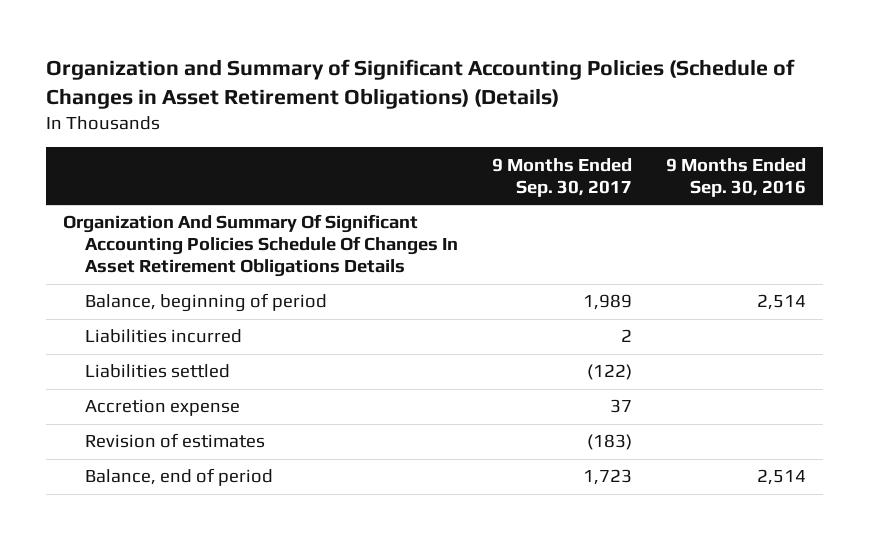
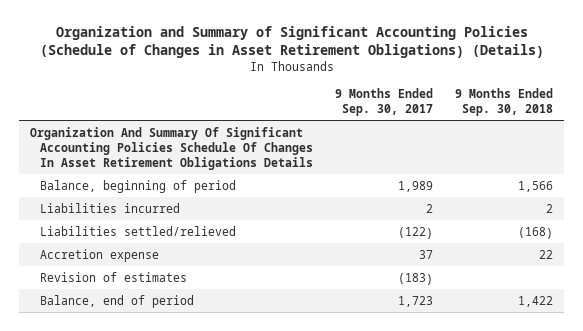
- | 9 Months Ended Sep. 30, 2017 | 9 Months Ended Sep. 30, 2016
+ | 9 Months Ended Sep. 30, 2017 | 9 Months Ended Sep. 30, 2018
- Liabilities settled | (122) |
+ Liabilities settled/relieved | (122) | (168)

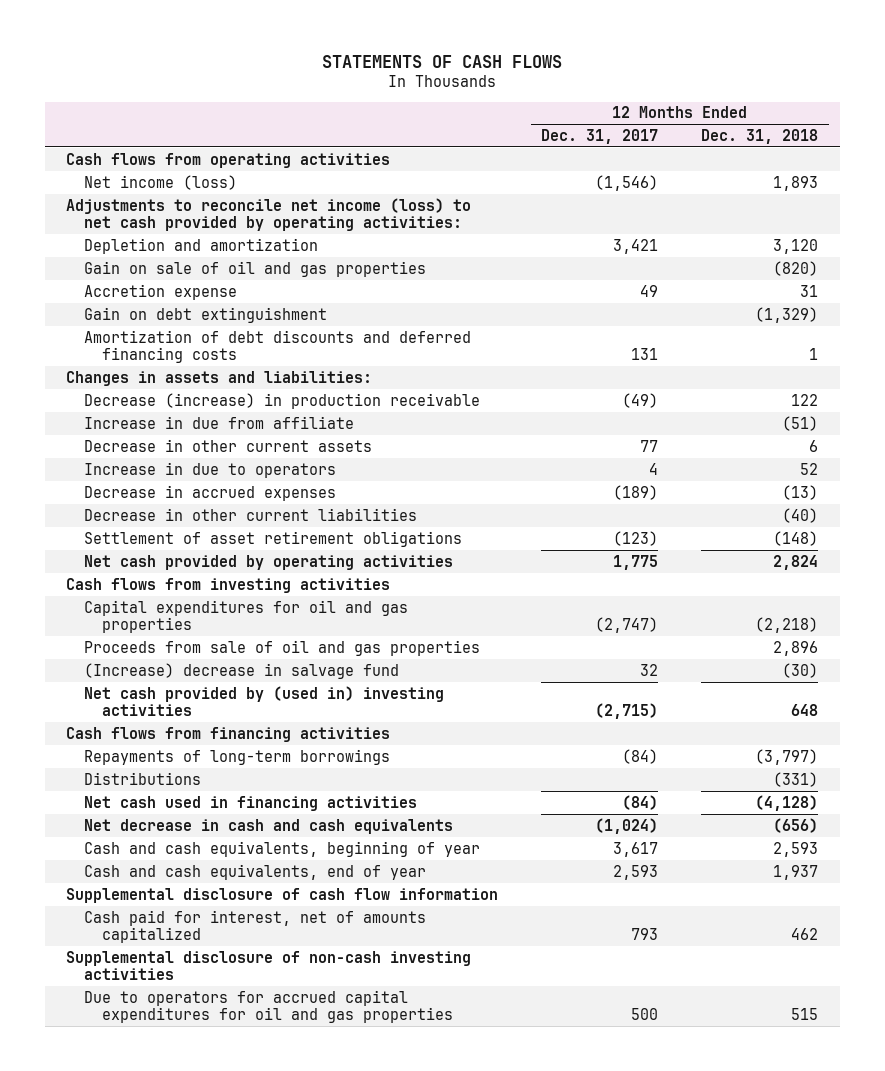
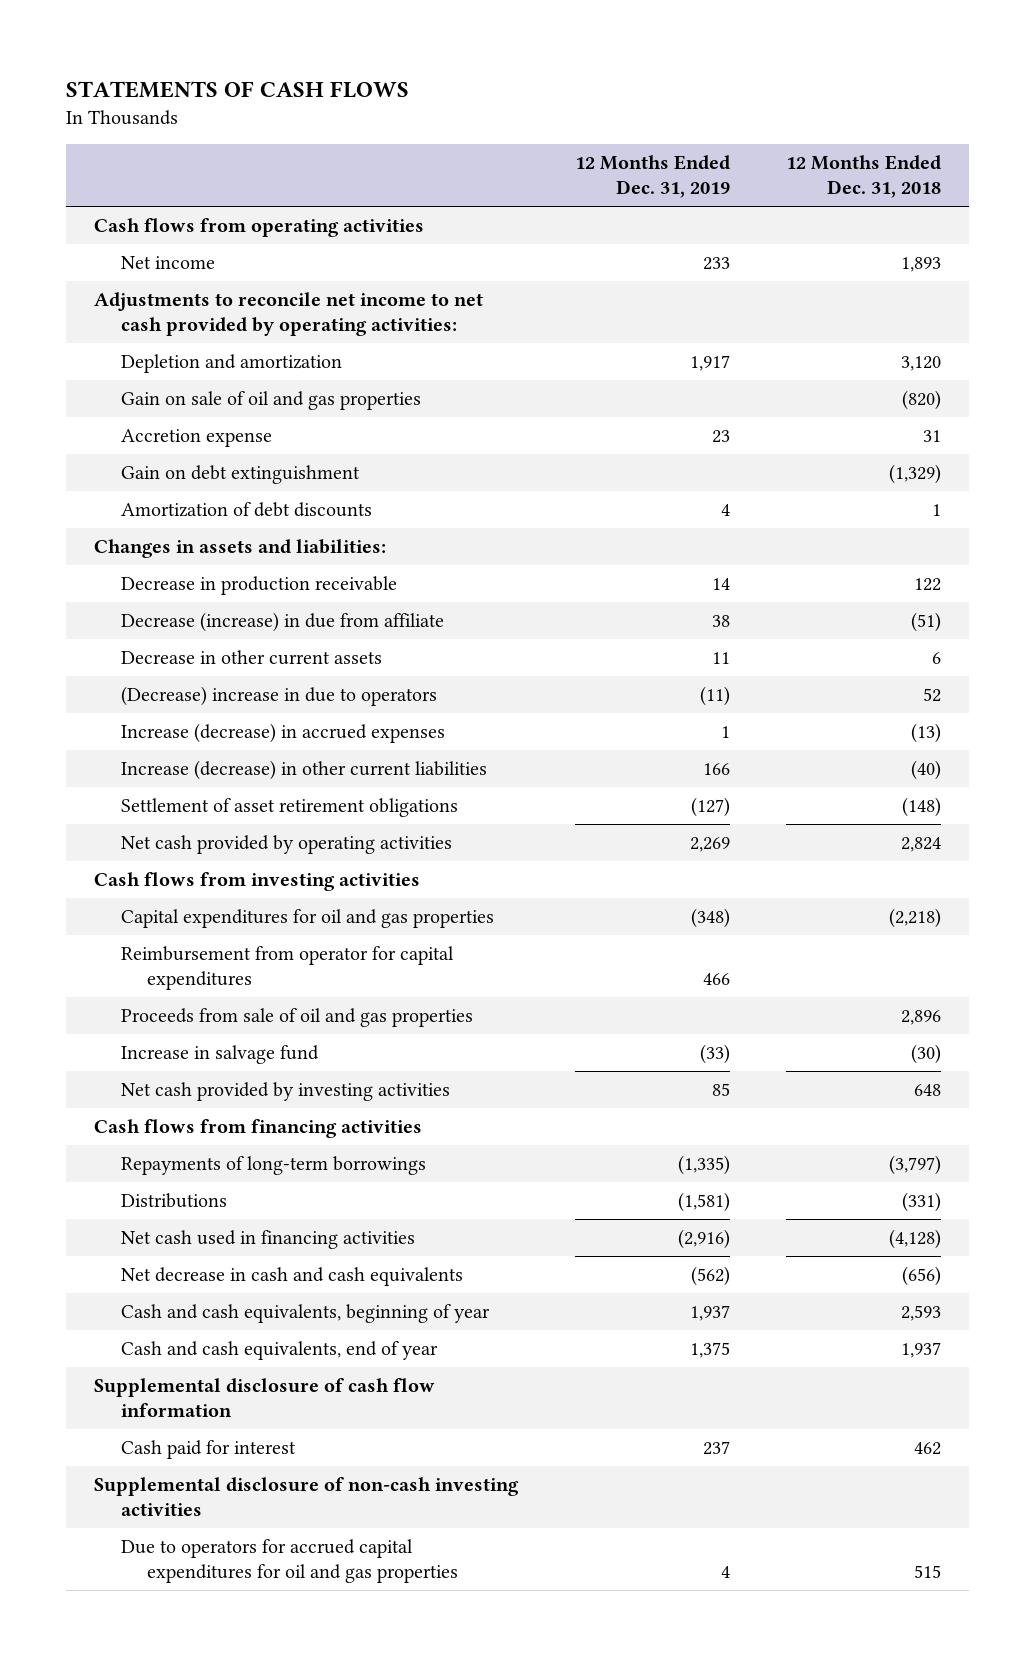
- | 12 Months Ended Dec. 31, 2017 | 12 Months Ended Dec. 31, 2018
+ | 12 Months Ended Dec. 31, 2019 | 12 Months Ended Dec. 31, 2018
- Net income (loss) | (1,546) | 1,893
- Adjustments to reconcile net income (loss) to net cash provided by operating activities:
+ Net income | 233 | 1,893
+ Adjustments to reconcile net income to net cash provided by operating activities:
- Amortization of debt discounts and deferred financing costs | 131 | 1
+ Amortization of debt discounts | 4 | 1
- Decrease (increase) in production receivable | (49) | 122
- Increase in due from affiliate | | (51)
+ Decrease in production receivable | 14 | 122
+ Decrease (increase) in due from affiliate | 38 | (51)
- Increase in due to operators | 4 | 52
- Decrease in accrued expenses | (189) | (13)
- Decrease in other current liabilities | | (40)
+ (Decrease) increase in due to operators | (11) | 52
+ Increase (decrease) in accrued expenses | 1 | (13)
+ Increase (decrease) in other current liabilities | 166 | (40)
+ Reimbursement from operator for capital expenditures | 466 |
- (Increase) decrease in salvage fund | 32 | (30)
- Net cash provided by (used in) investing activities | (2,715) | 648
+ Increase in salvage fund | (33) | (30)
+ Net cash provided by investing activities | 85 | 648
- Cash paid for interest, net of amounts capitalized | 793 | 462
+ Cash paid for interest | 237 | 462

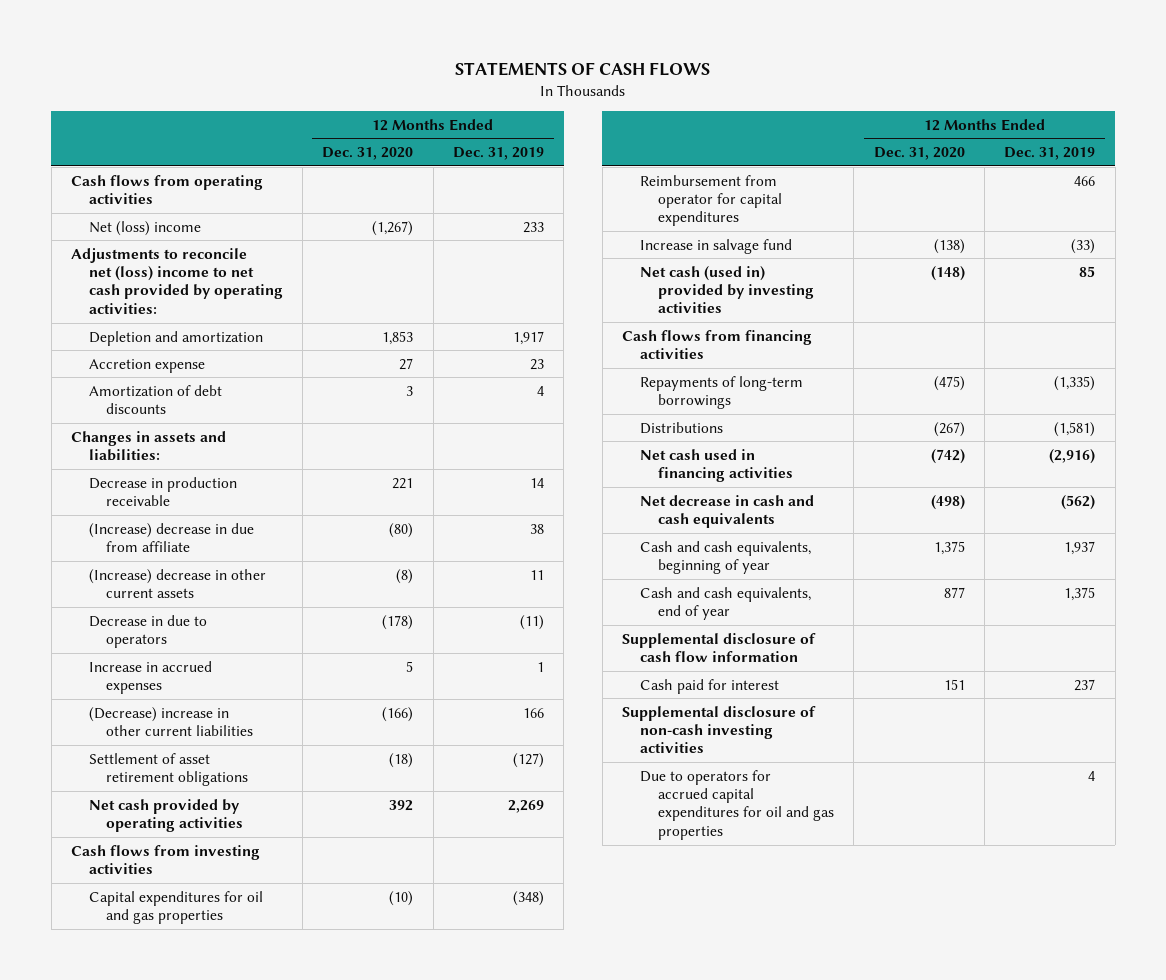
- | 12 Months Ended Dec. 31, 2019 | 12 Months Ended Dec. 31, 2018
+ | 12 Months Ended Dec. 31, 2020 | 12 Months Ended Dec. 31, 2019
- Net income | 233 | 1,893
- Adjustments to reconcile net income to net cash provided by operating activities:
+ Net (loss) income | (1,267) | 233
+ Adjustments to reconcile net (loss) income to net cash provided by operating activities:
- Gain on sale of oil and gas properties | | (820)
- Gain on debt extinguishment | | (1,329)
- Decrease (increase) in due from affiliate | 38 | (51)
- Decrease in other current assets | 11 | 6
- (Decrease) increase in due to operators | (11) | 52
- Increase (decrease) in accrued expenses | 1 | (13)
- Increase (decrease) in other current liabilities | 166 | (40)
+ (Increase) decrease in due from affiliate | (80) | 38
+ (Increase) decrease in other current assets | (8) | 11
+ Decrease in due to operators | (178) | (11)
+ Increase in accrued expenses | 5 | 1
+ (Decrease) increase in other current liabilities | (166) | 166
- Proceeds from sale of oil and gas properties | | 2,896
- Net cash provided by investing activities | 85 | 648
+ Net cash (used in) provided by investing activities | (148) | 85

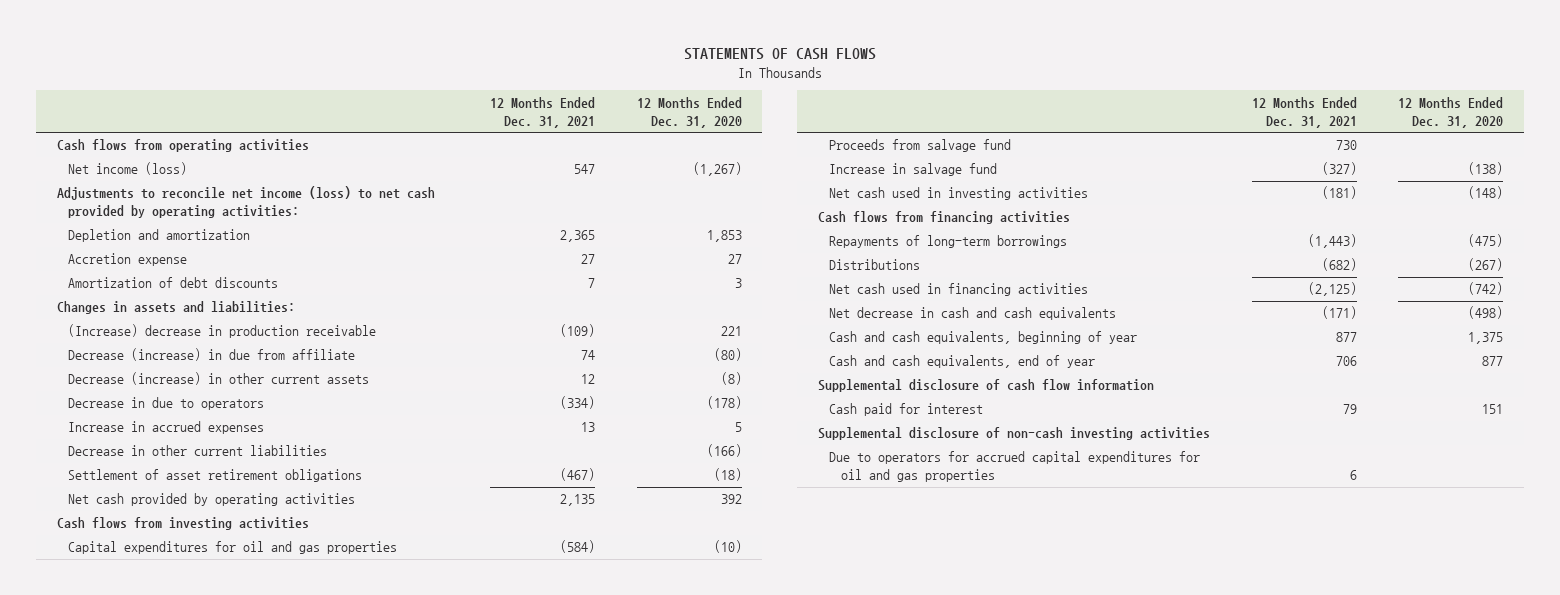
- | 12 Months Ended Dec. 31, 2020 | 12 Months Ended Dec. 31, 2019
+ | 12 Months Ended Dec. 31, 2021 | 12 Months Ended Dec. 31, 2020
- Net (loss) income | (1,267) | 233
- Adjustments to reconcile net (loss) income to net cash provided by operating activities:
+ Net income (loss) | 547 | (1,267)
+ Adjustments to reconcile net income (loss) to net cash provided by operating activities:
- Decrease in production receivable | 221 | 14
- (Increase) decrease in due from affiliate | (80) | 38
- (Increase) decrease in other current assets | (8) | 11
+ (Increase) decrease in production receivable | (109) | 221
+ Decrease (increase) in due from affiliate | 74 | (80)
+ Decrease (increase) in other current assets | 12 | (8)
- (Decrease) increase in other current liabilities | (166) | 166
+ Decrease in other current liabilities | | (166)
- Reimbursement from operator for capital expenditures | | 466
+ Proceeds from salvage fund | 730 |
- Net cash (used in) provided by investing activities | (148) | 85
+ Net cash used in investing activities | (181) | (148)

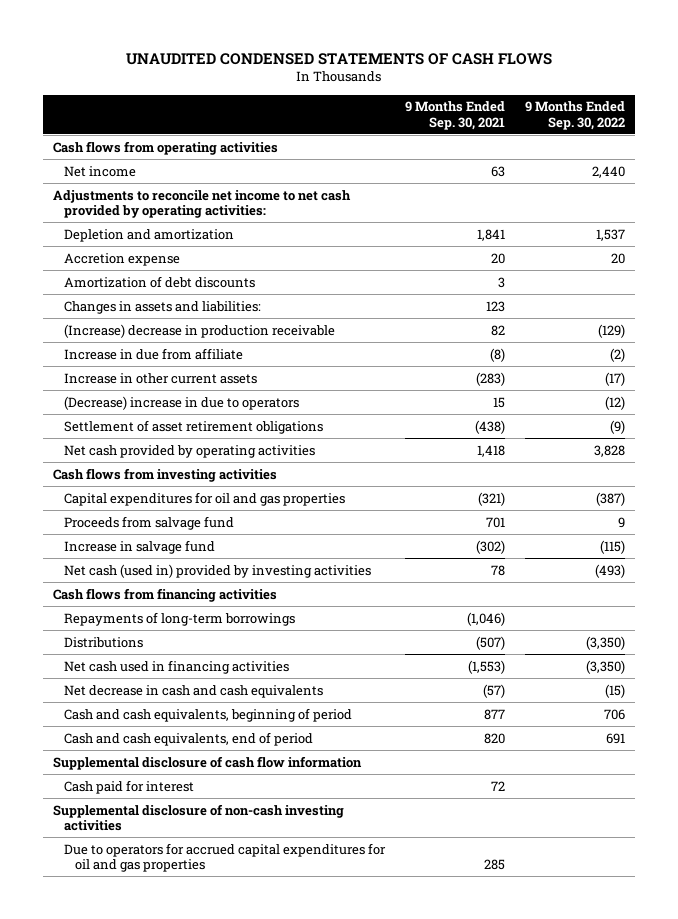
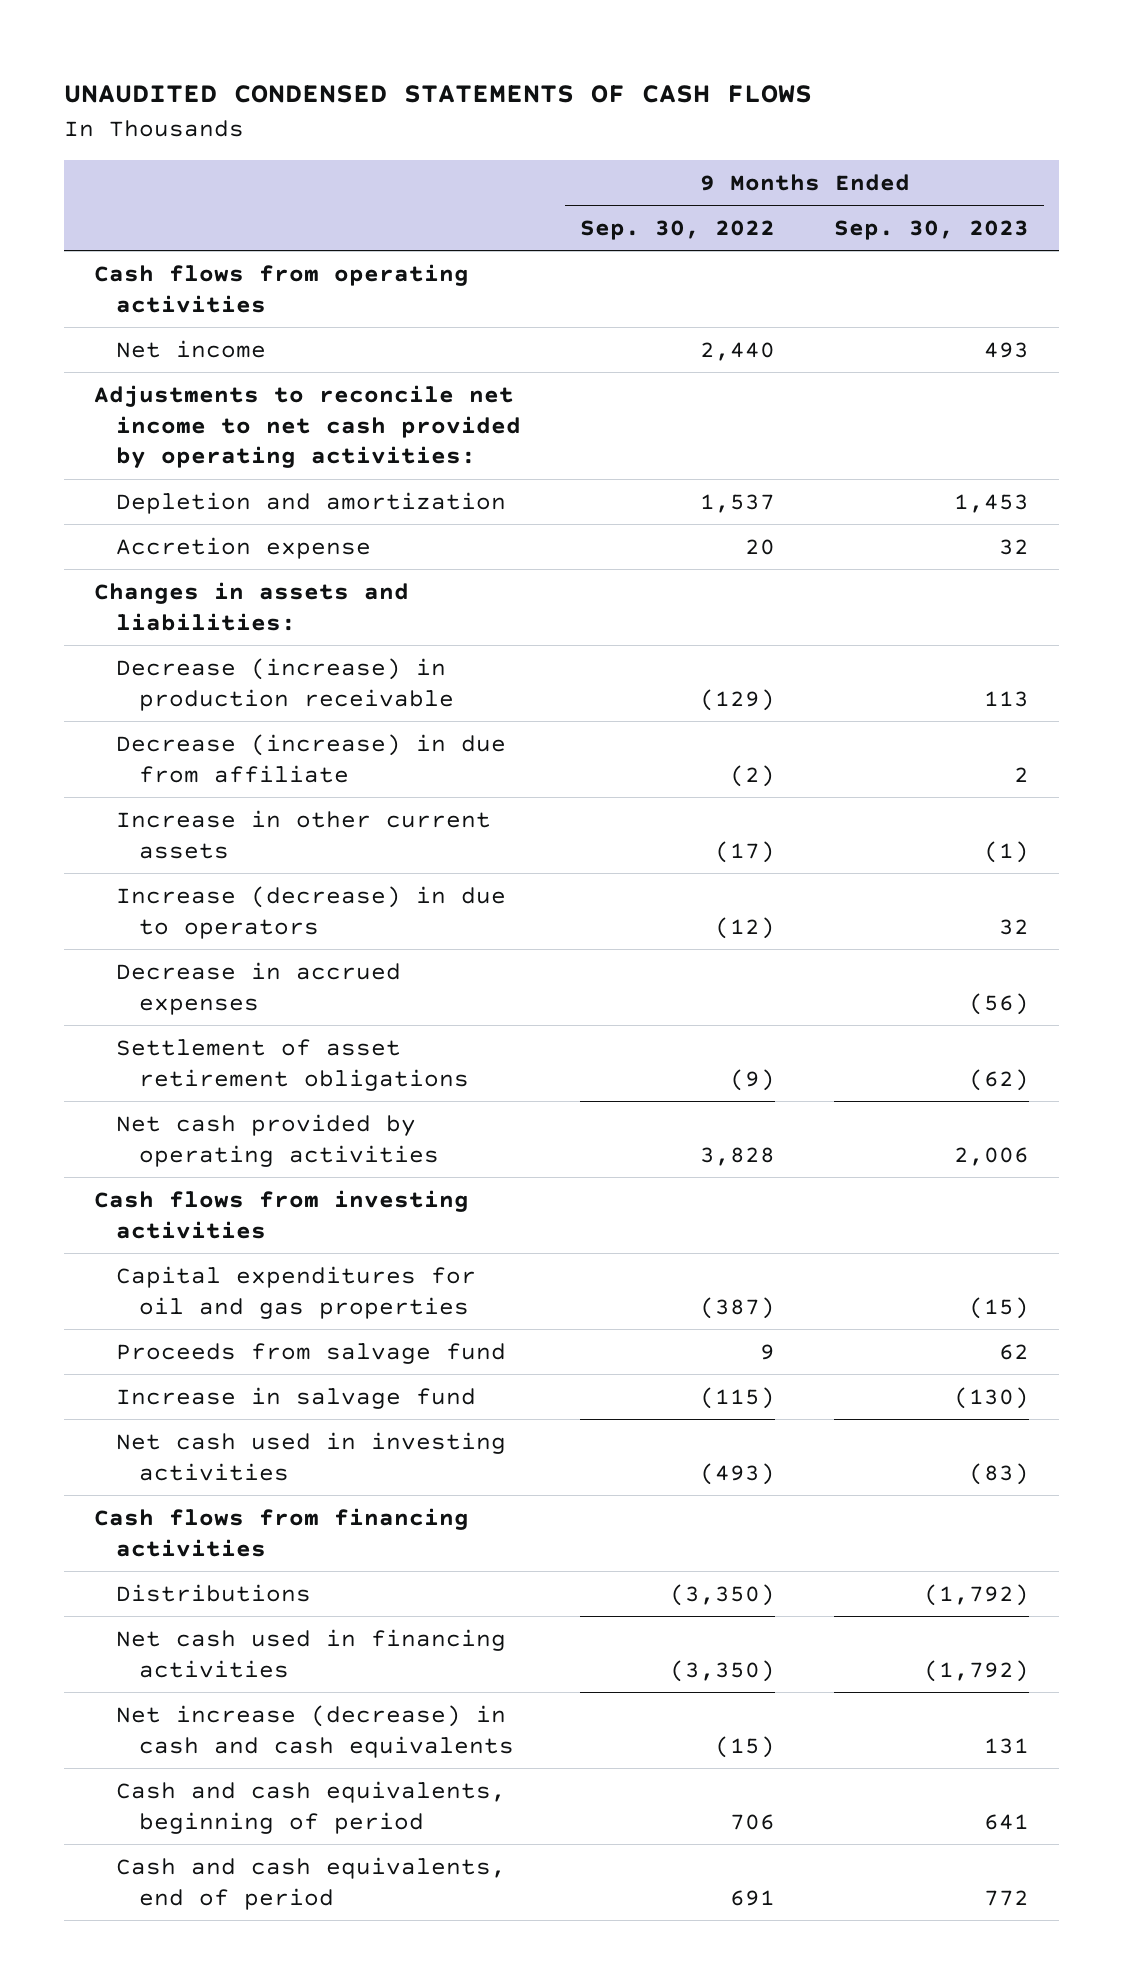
- | 9 Months Ended Sep. 30, 2021 | 9 Months Ended Sep. 30, 2022
+ | 9 Months Ended Sep. 30, 2022 | 9 Months Ended Sep. 30, 2023
- Amortization of debt discounts | 3 |
- (Increase) decrease in production receivable | 82 | (129)
- Increase in due from affiliate | (8) | (2)
+ Decrease (increase) in production receivable | (129) | 113
+ Decrease (increase) in due from affiliate | (2) | 2
- (Decrease) increase in due to operators | 15 | (12)
+ Increase (decrease) in due to operators | (12) | 32
+ Decrease in accrued expenses | | (56)
- Net cash (used in) provided by investing activities | 78 | (493)
+ Net cash used in investing activities | (493) | (83)
- Repayments of long-term borrowings | (1,046) |
- Net decrease in cash and cash equivalents | (57) | (15)
+ Net increase (decrease) in cash and cash equivalents | (15) | 131
- Supplemental disclosure of cash flow information
- Cash paid for interest | 72 |
- Supplemental disclosure of non-cash investing activities
- Due to operators for accrued capital expenditures for oil and gas properties | 285 |

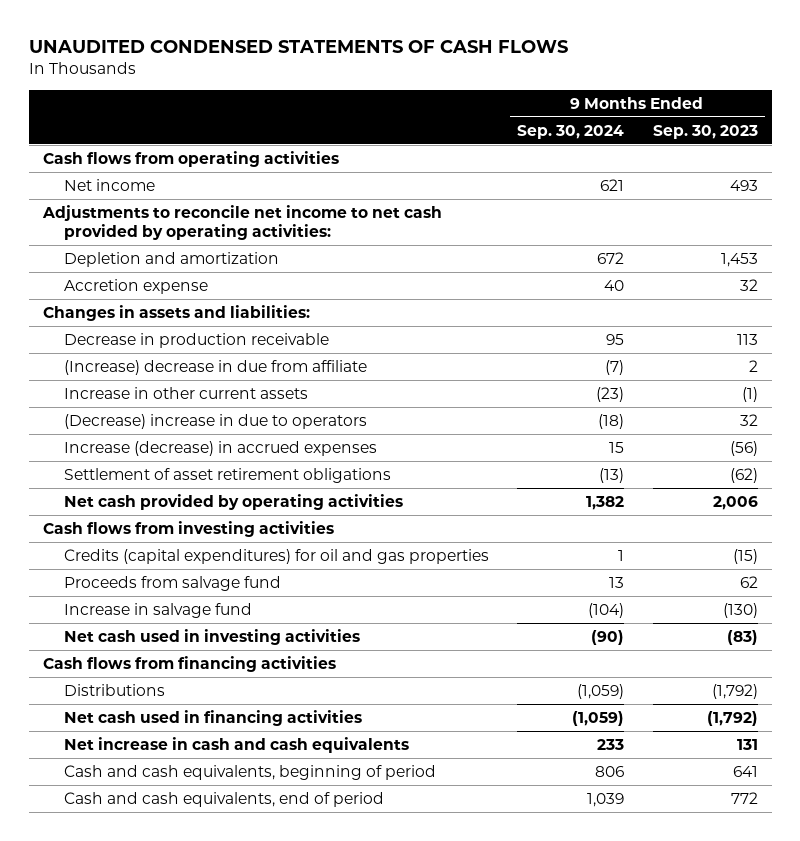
- | 9 Months Ended Sep. 30, 2022 | 9 Months Ended Sep. 30, 2023
+ | 9 Months Ended Sep. 30, 2024 | 9 Months Ended Sep. 30, 2023
- Decrease (increase) in production receivable | (129) | 113
- Decrease (increase) in due from affiliate | (2) | 2
+ Decrease in production receivable | 95 | 113
+ (Increase) decrease in due from affiliate | (7) | 2
- Increase (decrease) in due to operators | (12) | 32
- Decrease in accrued expenses | | (56)
+ (Decrease) increase in due to operators | (18) | 32
+ Increase (decrease) in accrued expenses | 15 | (56)
- Capital expenditures for oil and gas properties | (387) | (15)
+ Credits (capital expenditures) for oil and gas properties | 1 | (15)
- Net increase (decrease) in cash and cash equivalents | (15) | 131
+ Net increase in cash and cash equivalents | 233 | 131

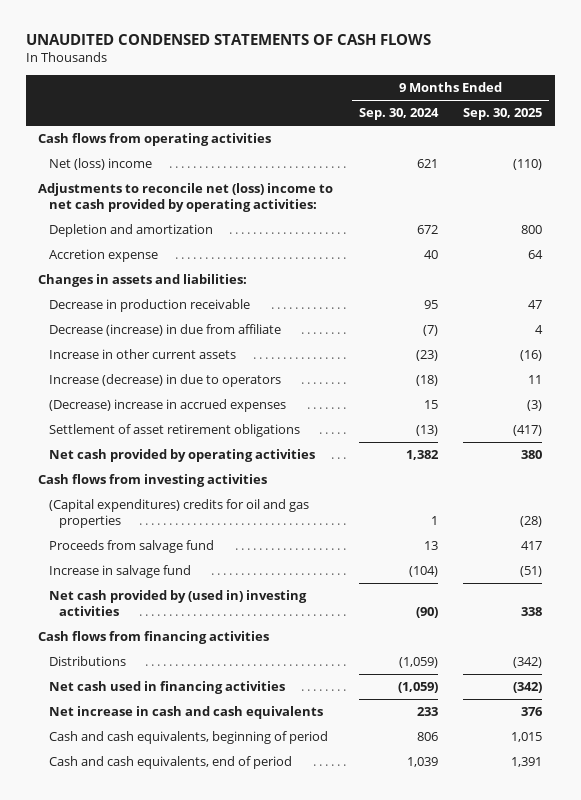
- | 9 Months Ended Sep. 30, 2024 | 9 Months Ended Sep. 30, 2023
+ | 9 Months Ended Sep. 30, 2024 | 9 Months Ended Sep. 30, 2025
- Net income | 621 | 493
- Adjustments to reconcile net income to net cash provided by operating activities:
+ Net (loss) income | 621 | (110)
+ Adjustments to reconcile net (loss) income to net cash provided by operating activities:
- (Increase) decrease in due from affiliate | (7) | 2
+ Decrease (increase) in due from affiliate | (7) | 4
- (Decrease) increase in due to operators | (18) | 32
- Increase (decrease) in accrued expenses | 15 | (56)
+ Increase (decrease) in due to operators | (18) | 11
+ (Decrease) increase in accrued expenses | 15 | (3)
- Credits (capital expenditures) for oil and gas properties | 1 | (15)
+ (Capital expenditures) credits for oil and gas properties | 1 | (28)
- Net cash used in investing activities | (90) | (83)
+ Net cash provided by (used in) investing activities | (90) | 338

